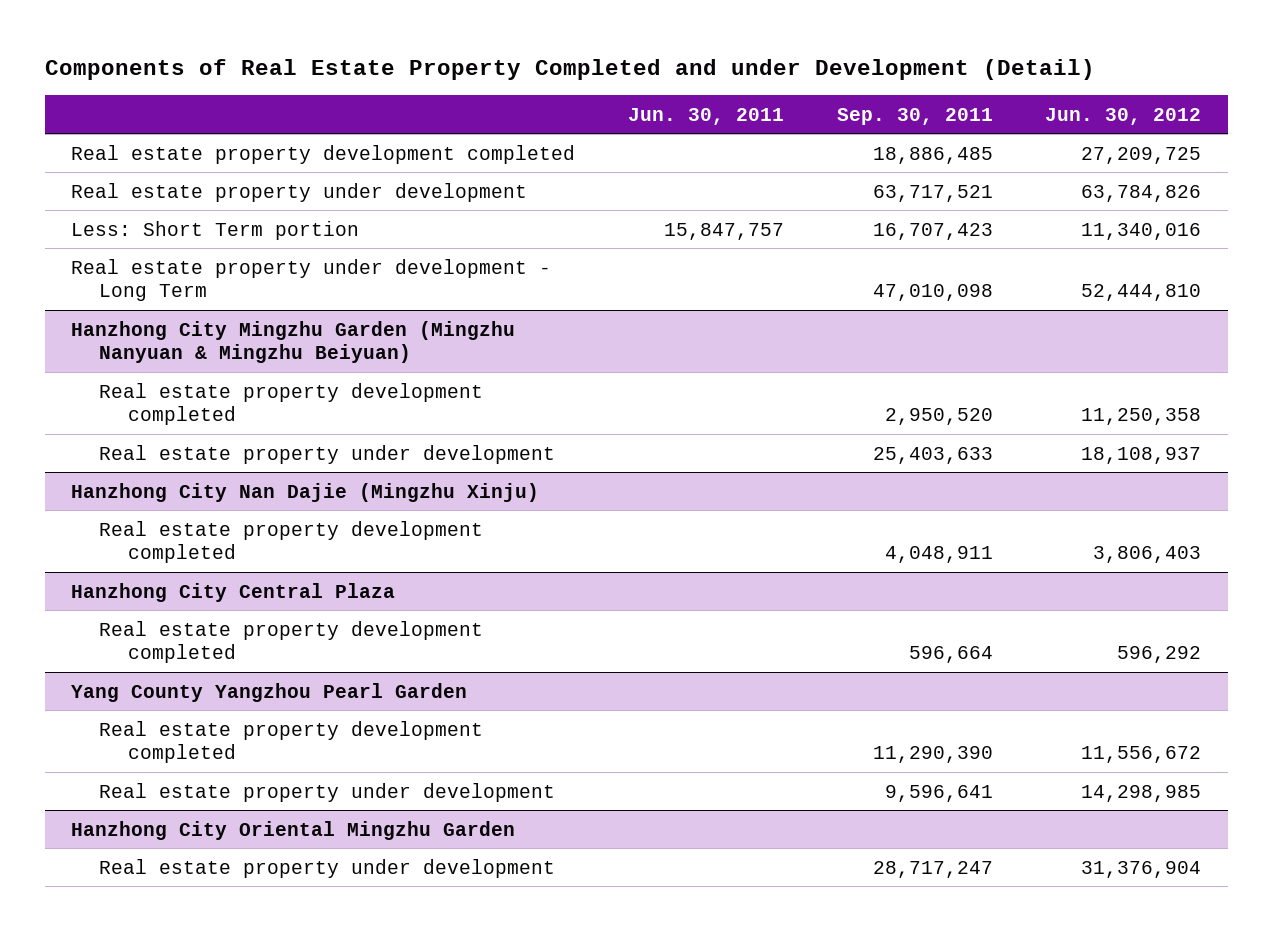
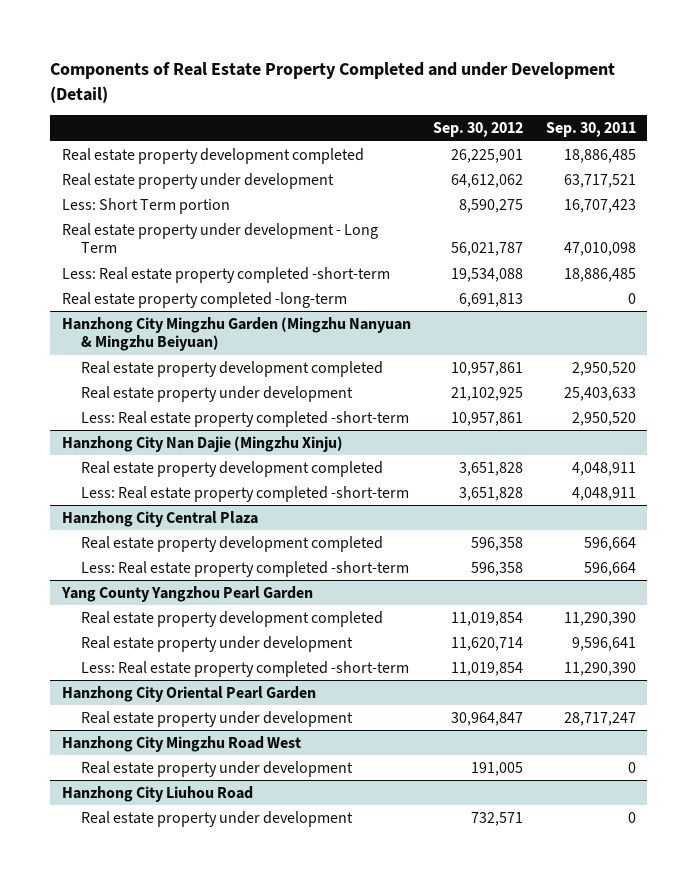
- | Jun. 30, 2011 | Sep. 30, 2011 | Jun. 30, 2012
+ | Sep. 30, 2012 | Sep. 30, 2011
+ Less: Real estate property completed -short-term | 19,534,088 | 18,886,485
+ Real estate property completed -long-term | 6,691,813 | 0
@ Hanzhong City Mingzhu Garden (Mingzhu Nanyuan & Mingzhu Beiyuan)
+ Less: Real estate property completed -short-term | 10,957,861 | 2,950,520
@ Hanzhong City Nan Dajie (Mingzhu Xinju)
+ Less: Real estate property completed -short-term | 3,651,828 | 4,048,911
@ Hanzhong City Central Plaza
+ Less: Real estate property completed -short-term | 596,358 | 596,664
- Hanzhong City Oriental Mingzhu Garden
@ Yang County Yangzhou Pearl Garden
+ Less: Real estate property completed -short-term | 11,019,854 | 11,290,390
+ Hanzhong City Oriental Pearl Garden
+ Hanzhong City Mingzhu Road West
+ Real estate property under development | 191,005 | 0
+ Hanzhong City Liuhou Road
+ Real estate property under development | 732,571 | 0

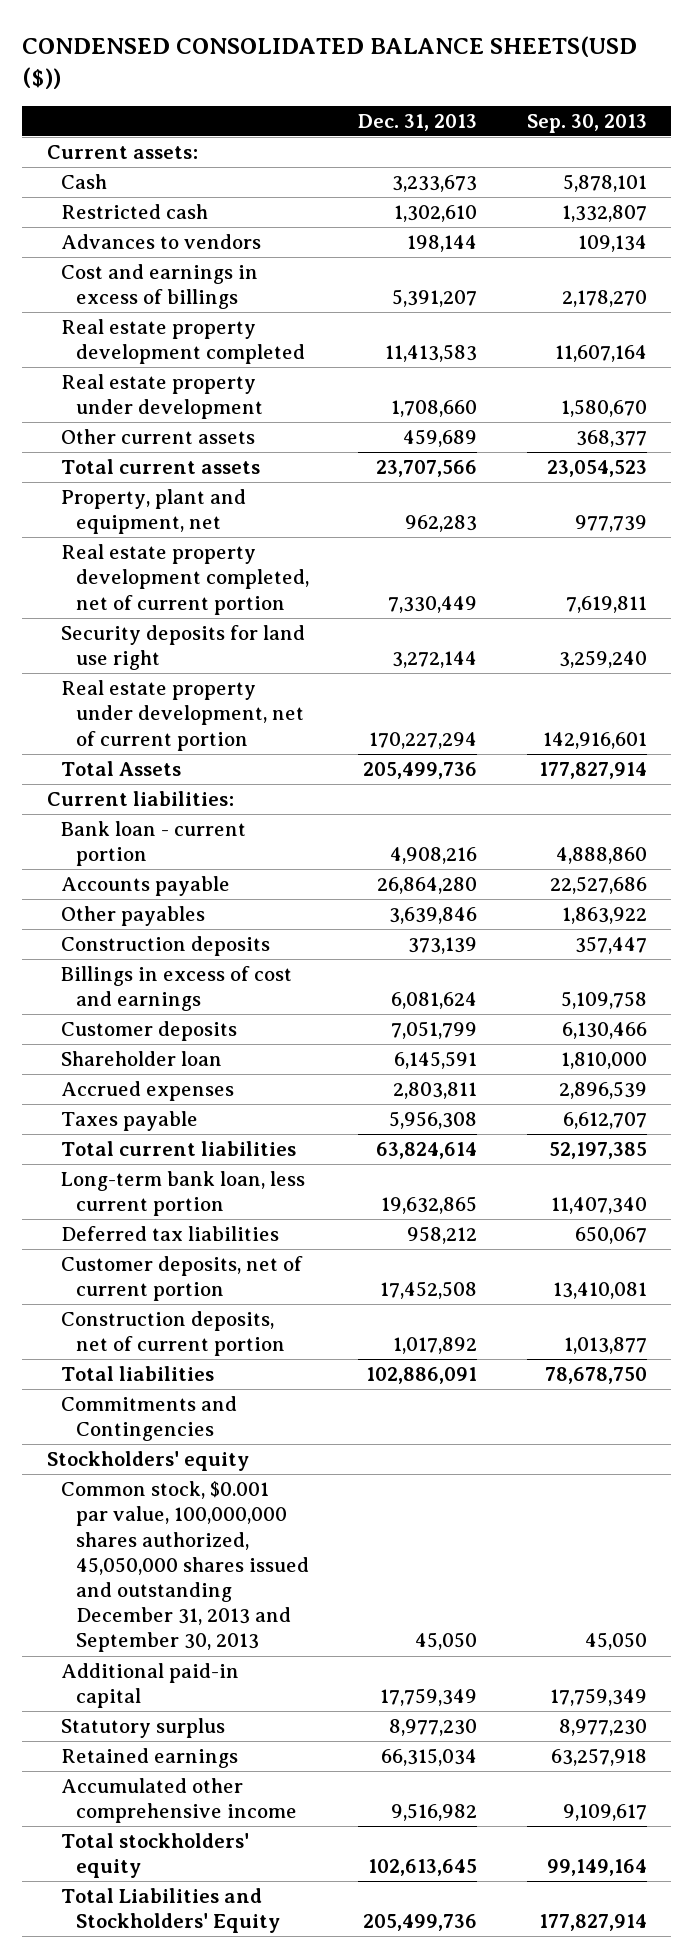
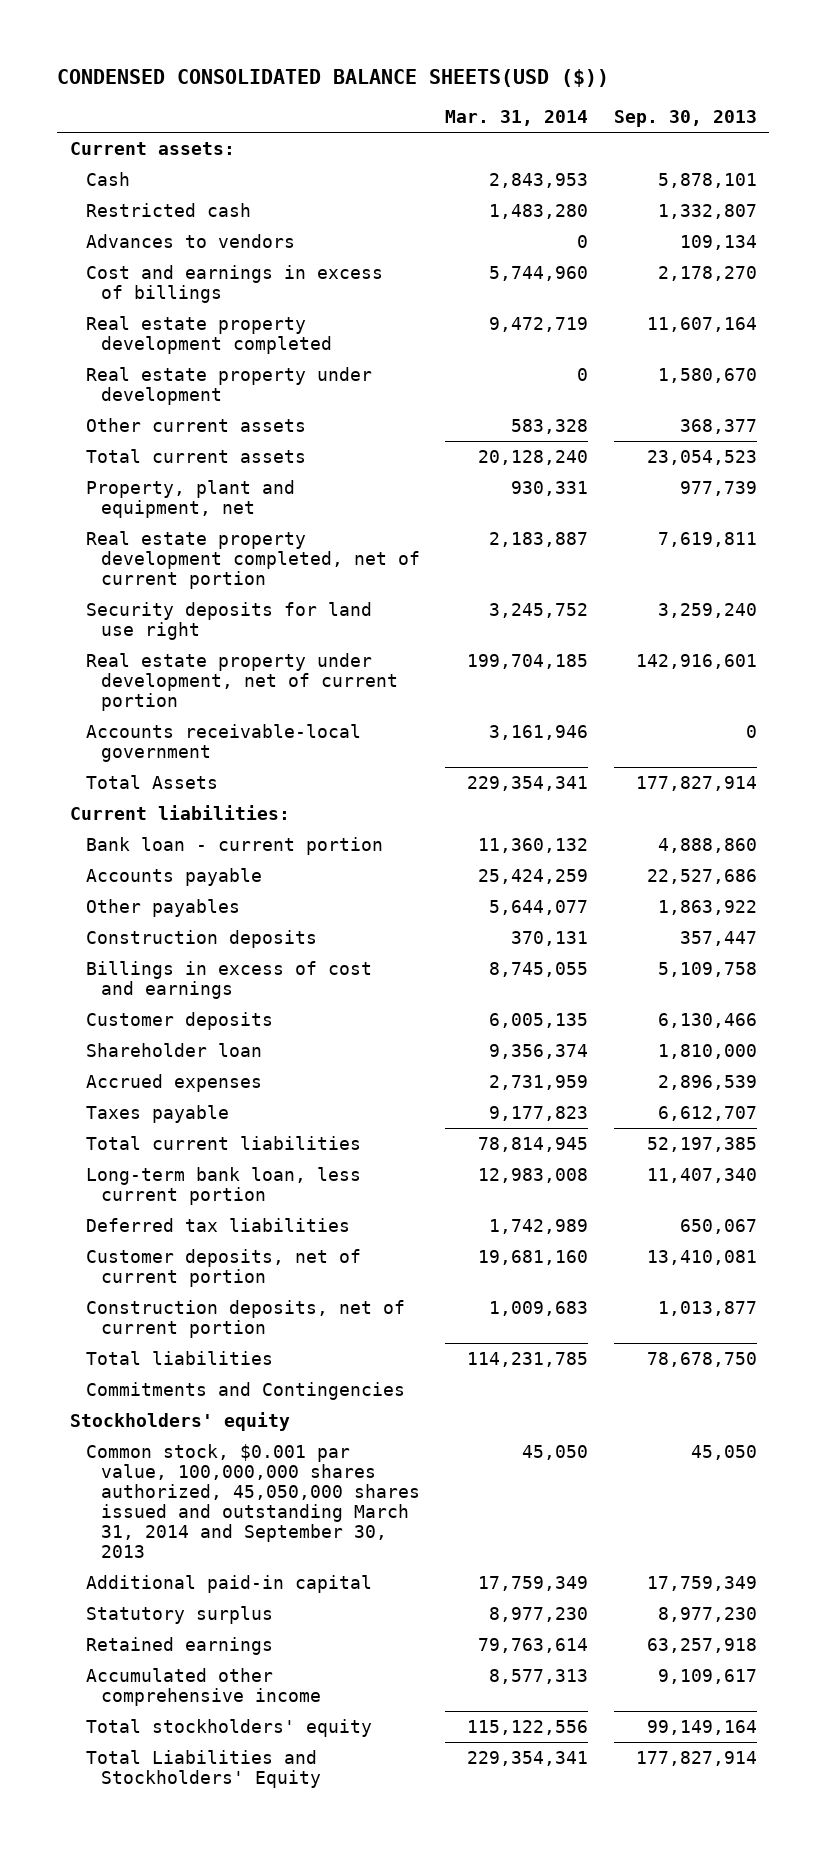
- | Dec. 31, 2013 | Sep. 30, 2013
+ | Mar. 31, 2014 | Sep. 30, 2013
+ Accounts receivable-local government | 3,161,946 | 0
- Common stock, $0.001 par value, 100,000,000 shares authorized, 45,050,000 shares issued and outstanding December 31, 2013 and September 30, 2013 | 45,050 | 45,050
+ Common stock, $0.001 par value, 100,000,000 shares authorized, 45,050,000 shares issued and outstanding March 31, 2014 and September 30, 2013 | 45,050 | 45,050

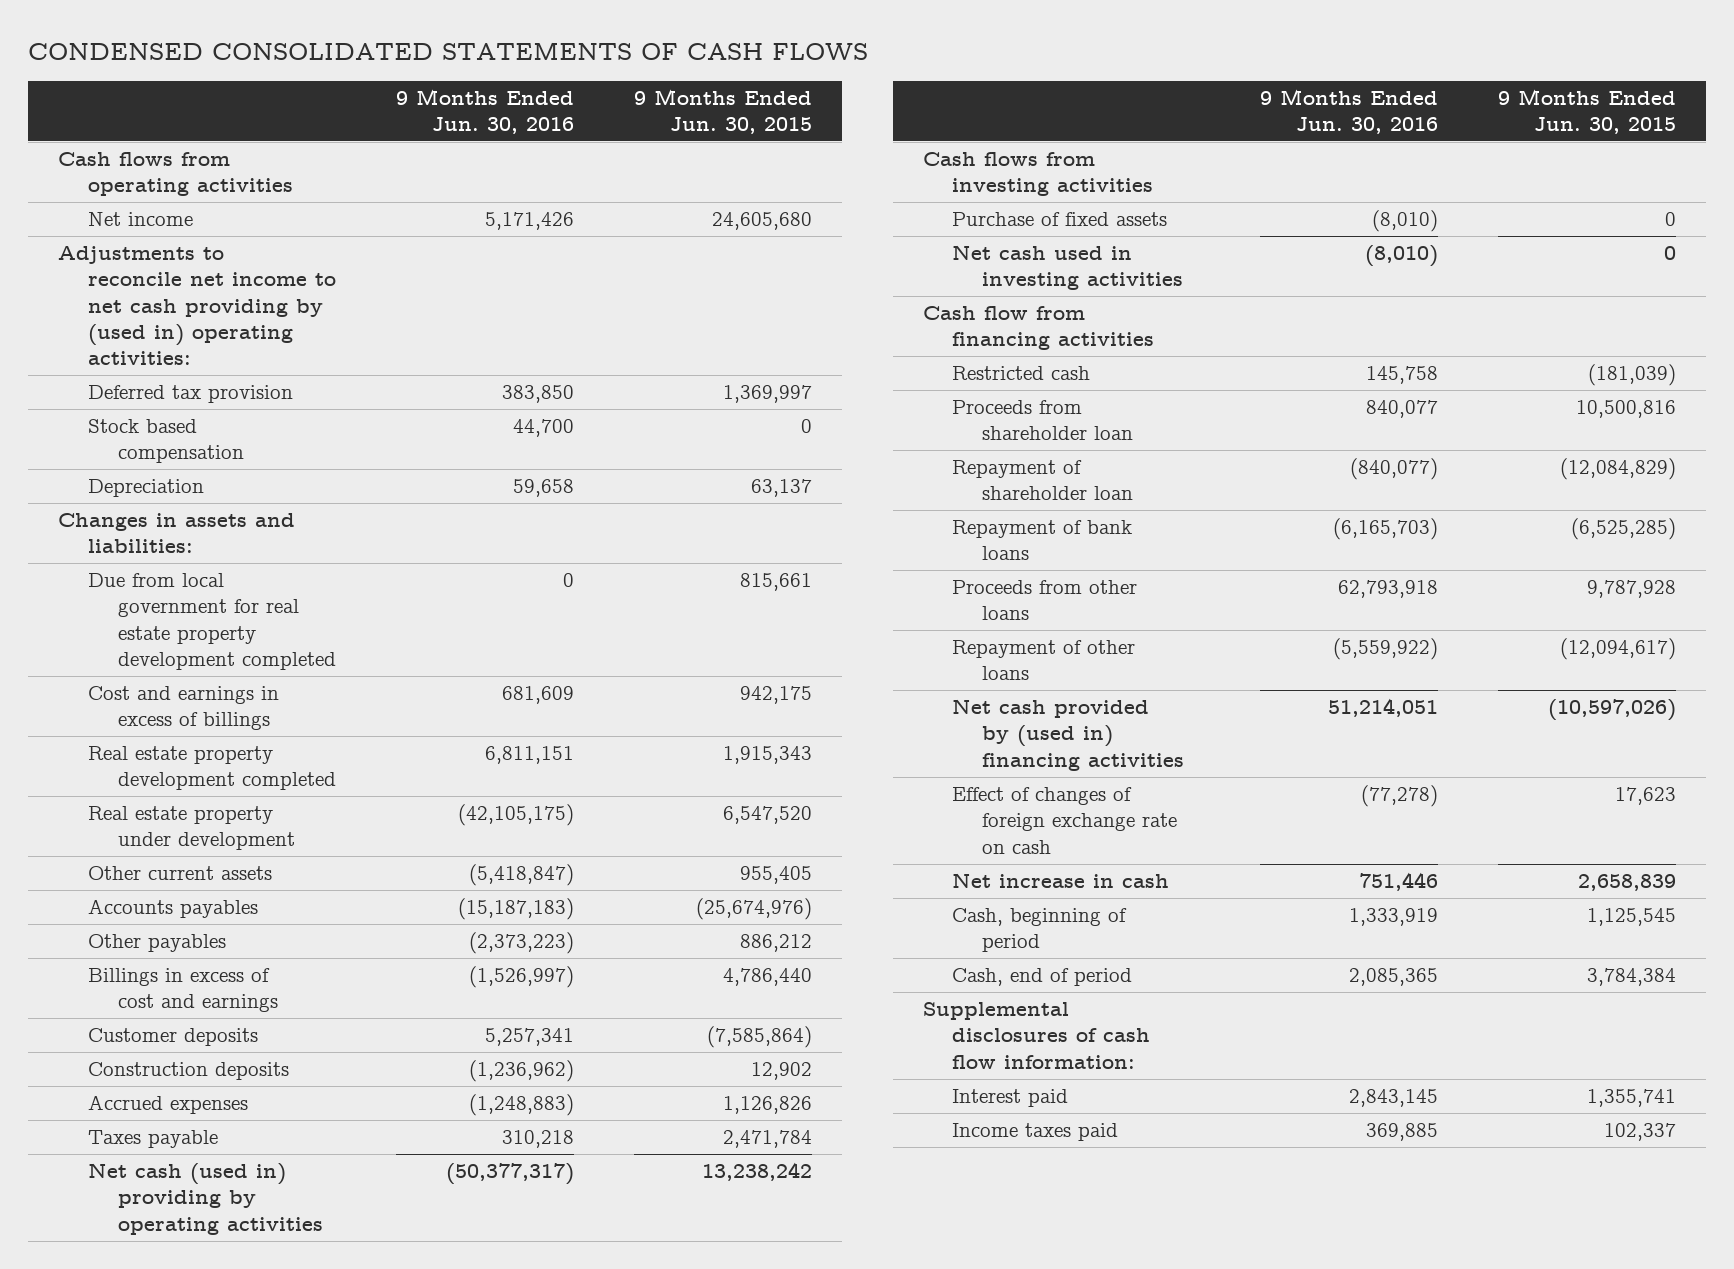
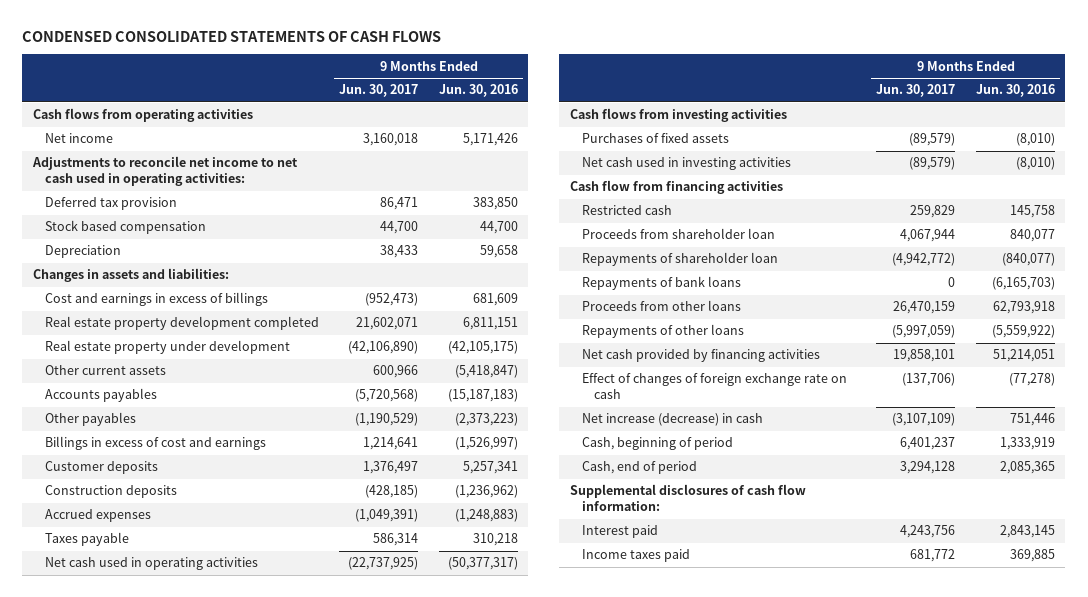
- | 9 Months Ended Jun. 30, 2016 | 9 Months Ended Jun. 30, 2015
+ | 9 Months Ended Jun. 30, 2017 | 9 Months Ended Jun. 30, 2016
- Adjustments to reconcile net income to net cash providing by (used in) operating activities:
+ Adjustments to reconcile net income to net cash used in operating activities:
- Due from local government for real estate property development completed | 0 | 815,661
- Net cash (used in) providing by operating activities | (50,377,317) | 13,238,242
+ Net cash used in operating activities | (22,737,925) | (50,377,317)
- Purchase of fixed assets | (8,010) | 0
+ Purchases of fixed assets | (89,579) | (8,010)
- Repayment of shareholder loan | (840,077) | (12,084,829)
- Repayment of bank loans | (6,165,703) | (6,525,285)
+ Repayments of shareholder loan | (4,942,772) | (840,077)
+ Repayments of bank loans | 0 | (6,165,703)
- Repayment of other loans | (5,559,922) | (12,094,617)
- Net cash provided by (used in) financing activities | 51,214,051 | (10,597,026)
+ Repayments of other loans | (5,997,059) | (5,559,922)
+ Net cash provided by financing activities | 19,858,101 | 51,214,051
- Net increase in cash | 751,446 | 2,658,839
+ Net increase (decrease) in cash | (3,107,109) | 751,446

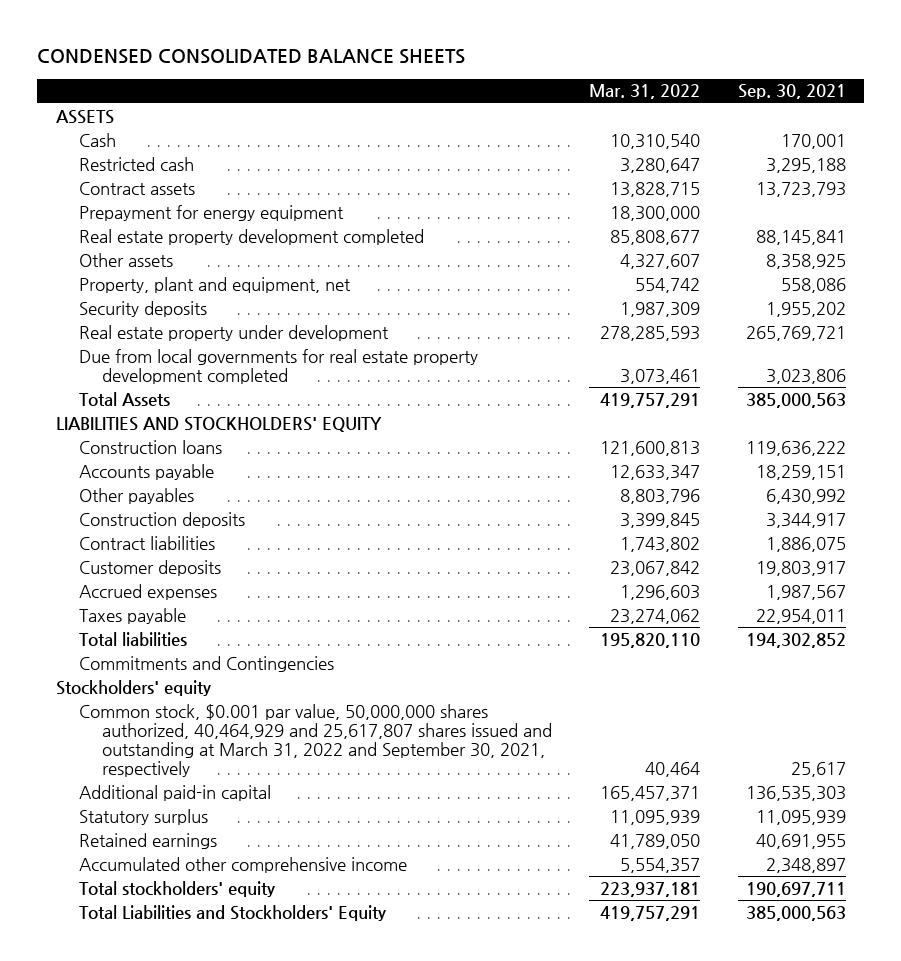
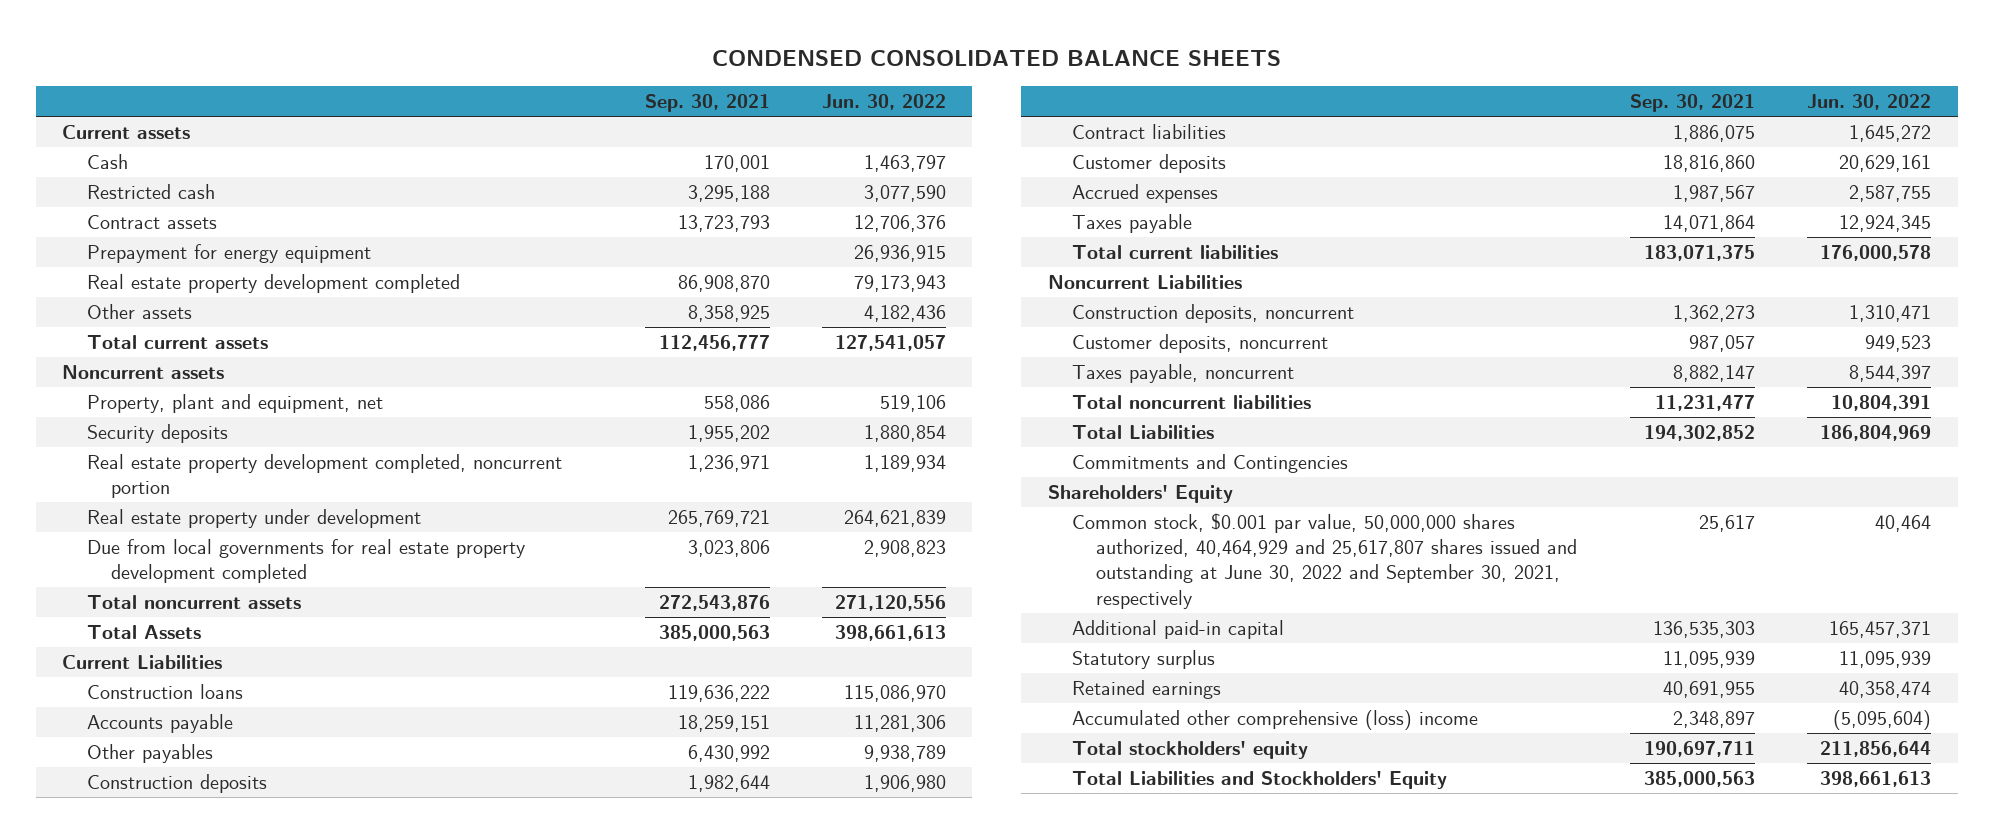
- | Mar. 31, 2022 | Sep. 30, 2021
+ | Sep. 30, 2021 | Jun. 30, 2022
- ASSETS
+ Current assets
- Real estate property development completed | 85,808,677 | 88,145,841
+ Real estate property development completed | 86,908,870 | 79,173,943
+ Total current assets | 112,456,777 | 127,541,057
+ Noncurrent assets
+ Real estate property development completed, noncurrent portion | 1,236,971 | 1,189,934
+ Total noncurrent assets | 272,543,876 | 271,120,556
- LIABILITIES AND STOCKHOLDERS' EQUITY
+ Current Liabilities
- Construction deposits | 3,399,845 | 3,344,917
+ Construction deposits | 1,982,644 | 1,906,980
- Customer deposits | 23,067,842 | 19,803,917
+ Customer deposits | 18,816,860 | 20,629,161
- Taxes payable | 23,274,062 | 22,954,011
- Total liabilities | 195,820,110 | 194,302,852
+ Taxes payable | 14,071,864 | 12,924,345
+ Total current liabilities | 183,071,375 | 176,000,578
+ Noncurrent Liabilities
+ Construction deposits, noncurrent | 1,362,273 | 1,310,471
+ Customer deposits, noncurrent | 987,057 | 949,523
+ Taxes payable, noncurrent | 8,882,147 | 8,544,397
+ Total noncurrent liabilities | 11,231,477 | 10,804,391
+ Total Liabilities | 194,302,852 | 186,804,969
- Stockholders' equity
- Common stock, $0.001 par value, 50,000,000 shares authorized, 40,464,929 and 25,617,807 shares issued and outstanding at March 31, 2022 and September 30, 2021, respectively | 40,464 | 25,617
+ Shareholders' Equity
+ Common stock, $0.001 par value, 50,000,000 shares authorized, 40,464,929 and 25,617,807 shares issued and outstanding at June 30, 2022 and September 30, 2021, respectively | 25,617 | 40,464
- Accumulated other comprehensive income | 5,554,357 | 2,348,897
+ Accumulated other comprehensive (loss) income | 2,348,897 | (5,095,604)

